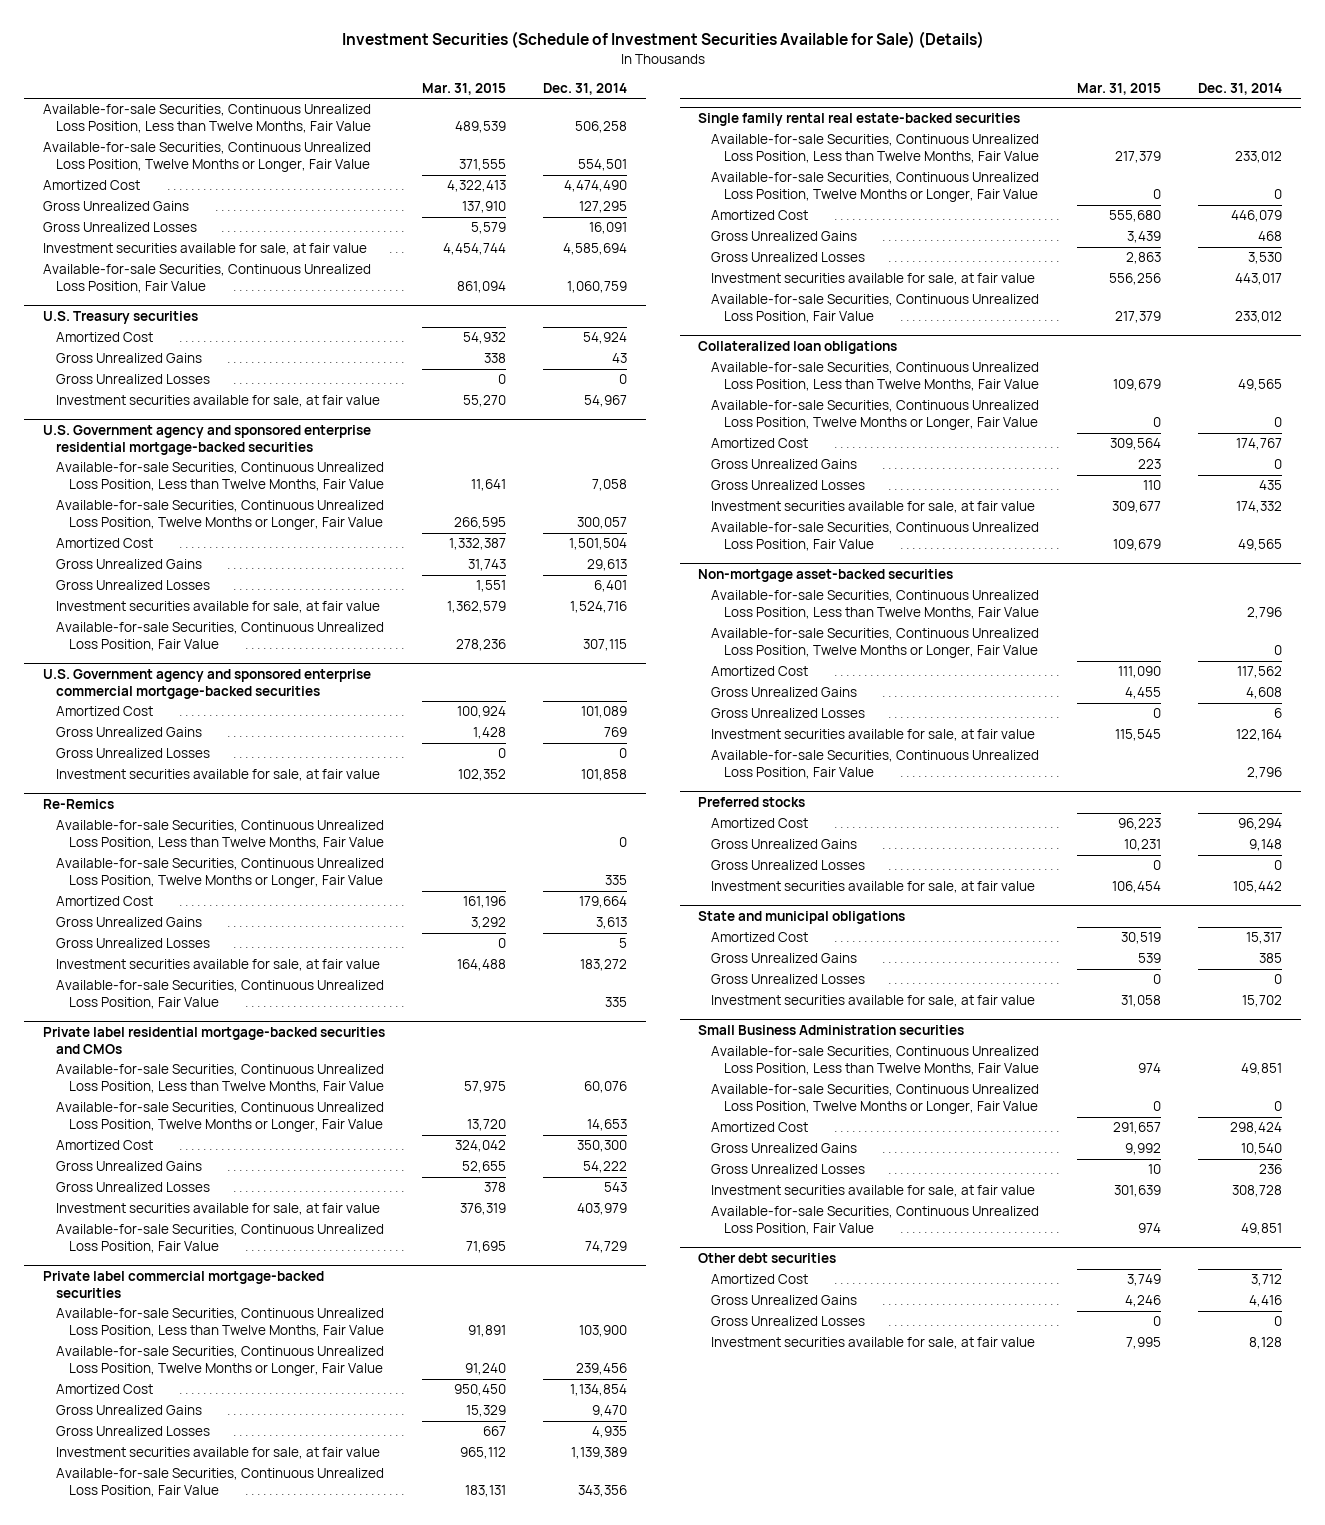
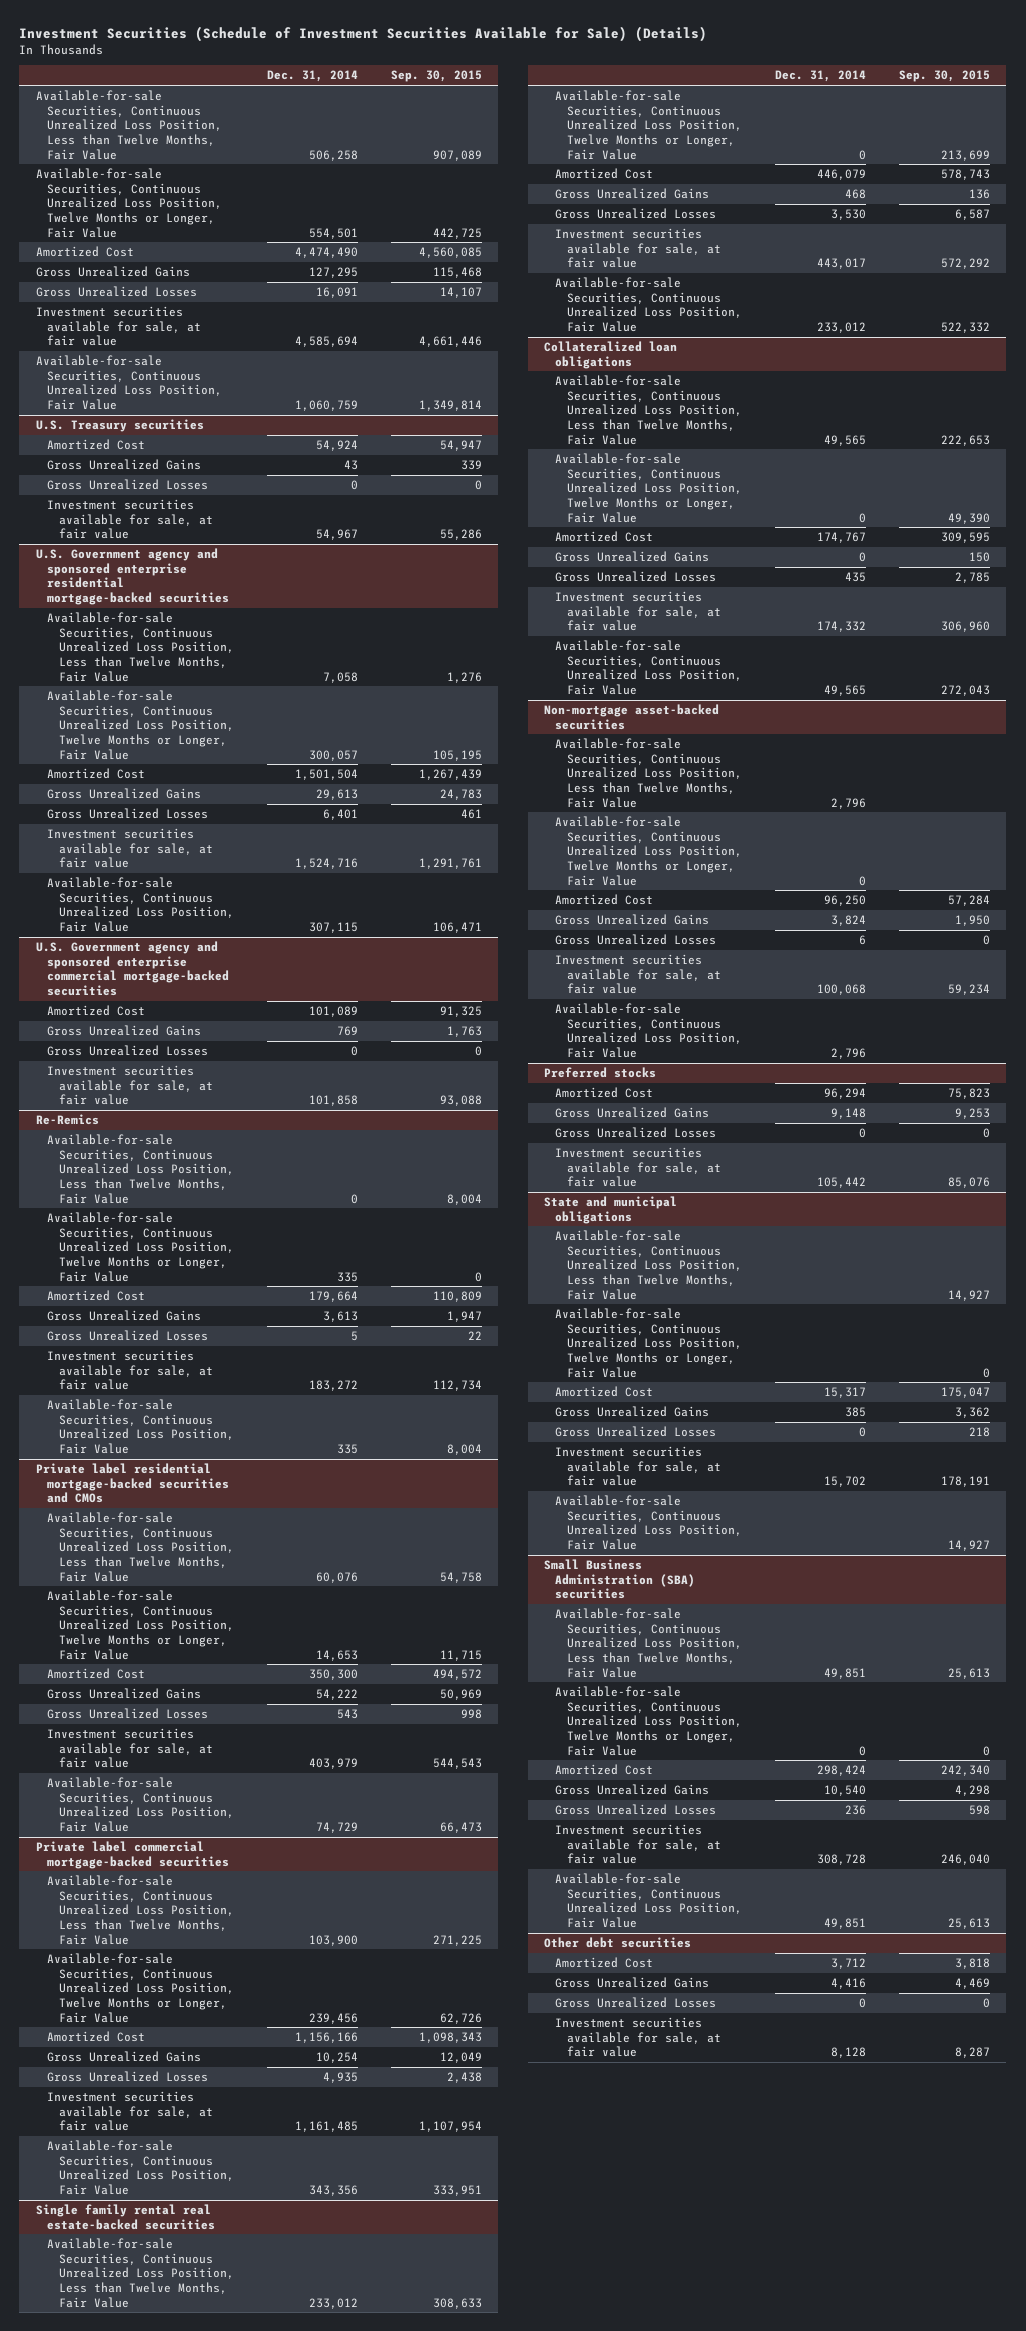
- | Mar. 31, 2015 | Dec. 31, 2014
+ | Dec. 31, 2014 | Sep. 30, 2015
@ Private label commercial mortgage-backed securities
- Amortized Cost | 950,450 | 1,134,854
- Gross Unrealized Gains | 15,329 | 9,470
+ Amortized Cost | 1,156,166 | 1,098,343
+ Gross Unrealized Gains | 10,254 | 12,049
- Investment securities available for sale, at fair value | 965,112 | 1,139,389
+ Investment securities available for sale, at fair value | 1,161,485 | 1,107,954
@ Non-mortgage asset-backed securities
- Amortized Cost | 111,090 | 117,562
- Gross Unrealized Gains | 4,455 | 4,608
+ Amortized Cost | 96,250 | 57,284
+ Gross Unrealized Gains | 3,824 | 1,950
- Investment securities available for sale, at fair value | 115,545 | 122,164
+ Investment securities available for sale, at fair value | 100,068 | 59,234
@ State and municipal obligations
+ Available-for-sale Securities, Continuous Unrealized Loss Position, Less than Twelve Months, Fair Value | | 14,927
+ Available-for-sale Securities, Continuous Unrealized Loss Position, Twelve Months or Longer, Fair Value | | 0
- Small Business Administration securities
@ State and municipal obligations
+ Available-for-sale Securities, Continuous Unrealized Loss Position, Fair Value | | 14,927
+ Small Business Administration (SBA) securities

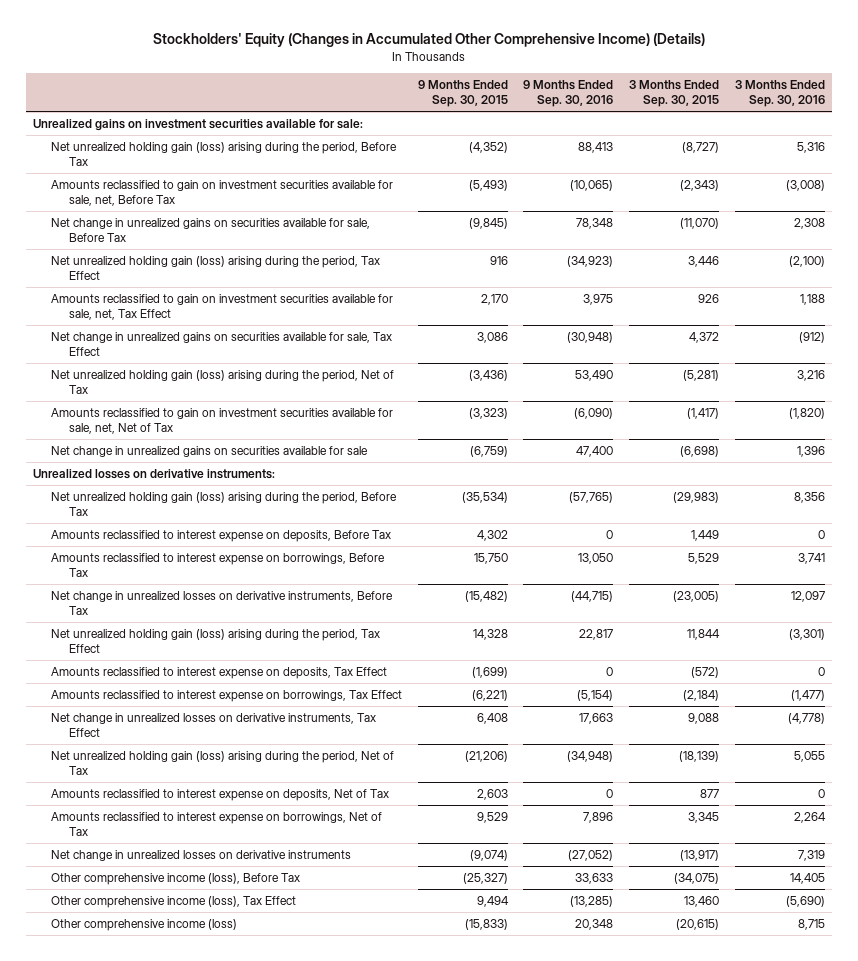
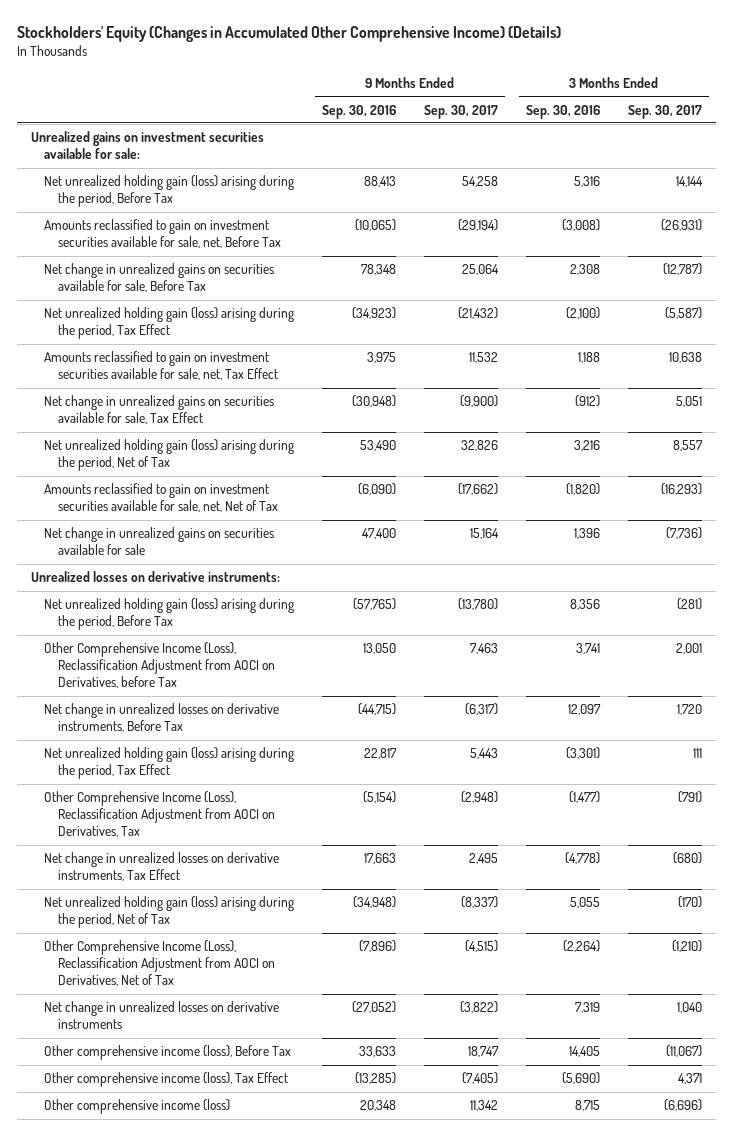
- | 9 Months Ended Sep. 30, 2015 | 9 Months Ended Sep. 30, 2016 | 3 Months Ended Sep. 30, 2015 | 3 Months Ended Sep. 30, 2016
+ | 9 Months Ended Sep. 30, 2016 | 9 Months Ended Sep. 30, 2017 | 3 Months Ended Sep. 30, 2016 | 3 Months Ended Sep. 30, 2017
- Amounts reclassified to interest expense on deposits, Before Tax | 4,302 | 0 | 1,449 | 0
- Amounts reclassified to interest expense on borrowings, Before Tax | 15,750 | 13,050 | 5,529 | 3,741
+ Other Comprehensive Income (Loss), Reclassification Adjustment from AOCI on Derivatives, before Tax | 13,050 | 7,463 | 3,741 | 2,001
- Amounts reclassified to interest expense on deposits, Tax Effect | (1,699) | 0 | (572) | 0
- Amounts reclassified to interest expense on borrowings, Tax Effect | (6,221) | (5,154) | (2,184) | (1,477)
+ Other Comprehensive Income (Loss), Reclassification Adjustment from AOCI on Derivatives, Tax | (5,154) | (2,948) | (1,477) | (791)
- Amounts reclassified to interest expense on deposits, Net of Tax | 2,603 | 0 | 877 | 0
- Amounts reclassified to interest expense on borrowings, Net of Tax | 9,529 | 7,896 | 3,345 | 2,264
+ Other Comprehensive Income (Loss), Reclassification Adjustment from AOCI on Derivatives, Net of Tax | (7,896) | (4,515) | (2,264) | (1,210)

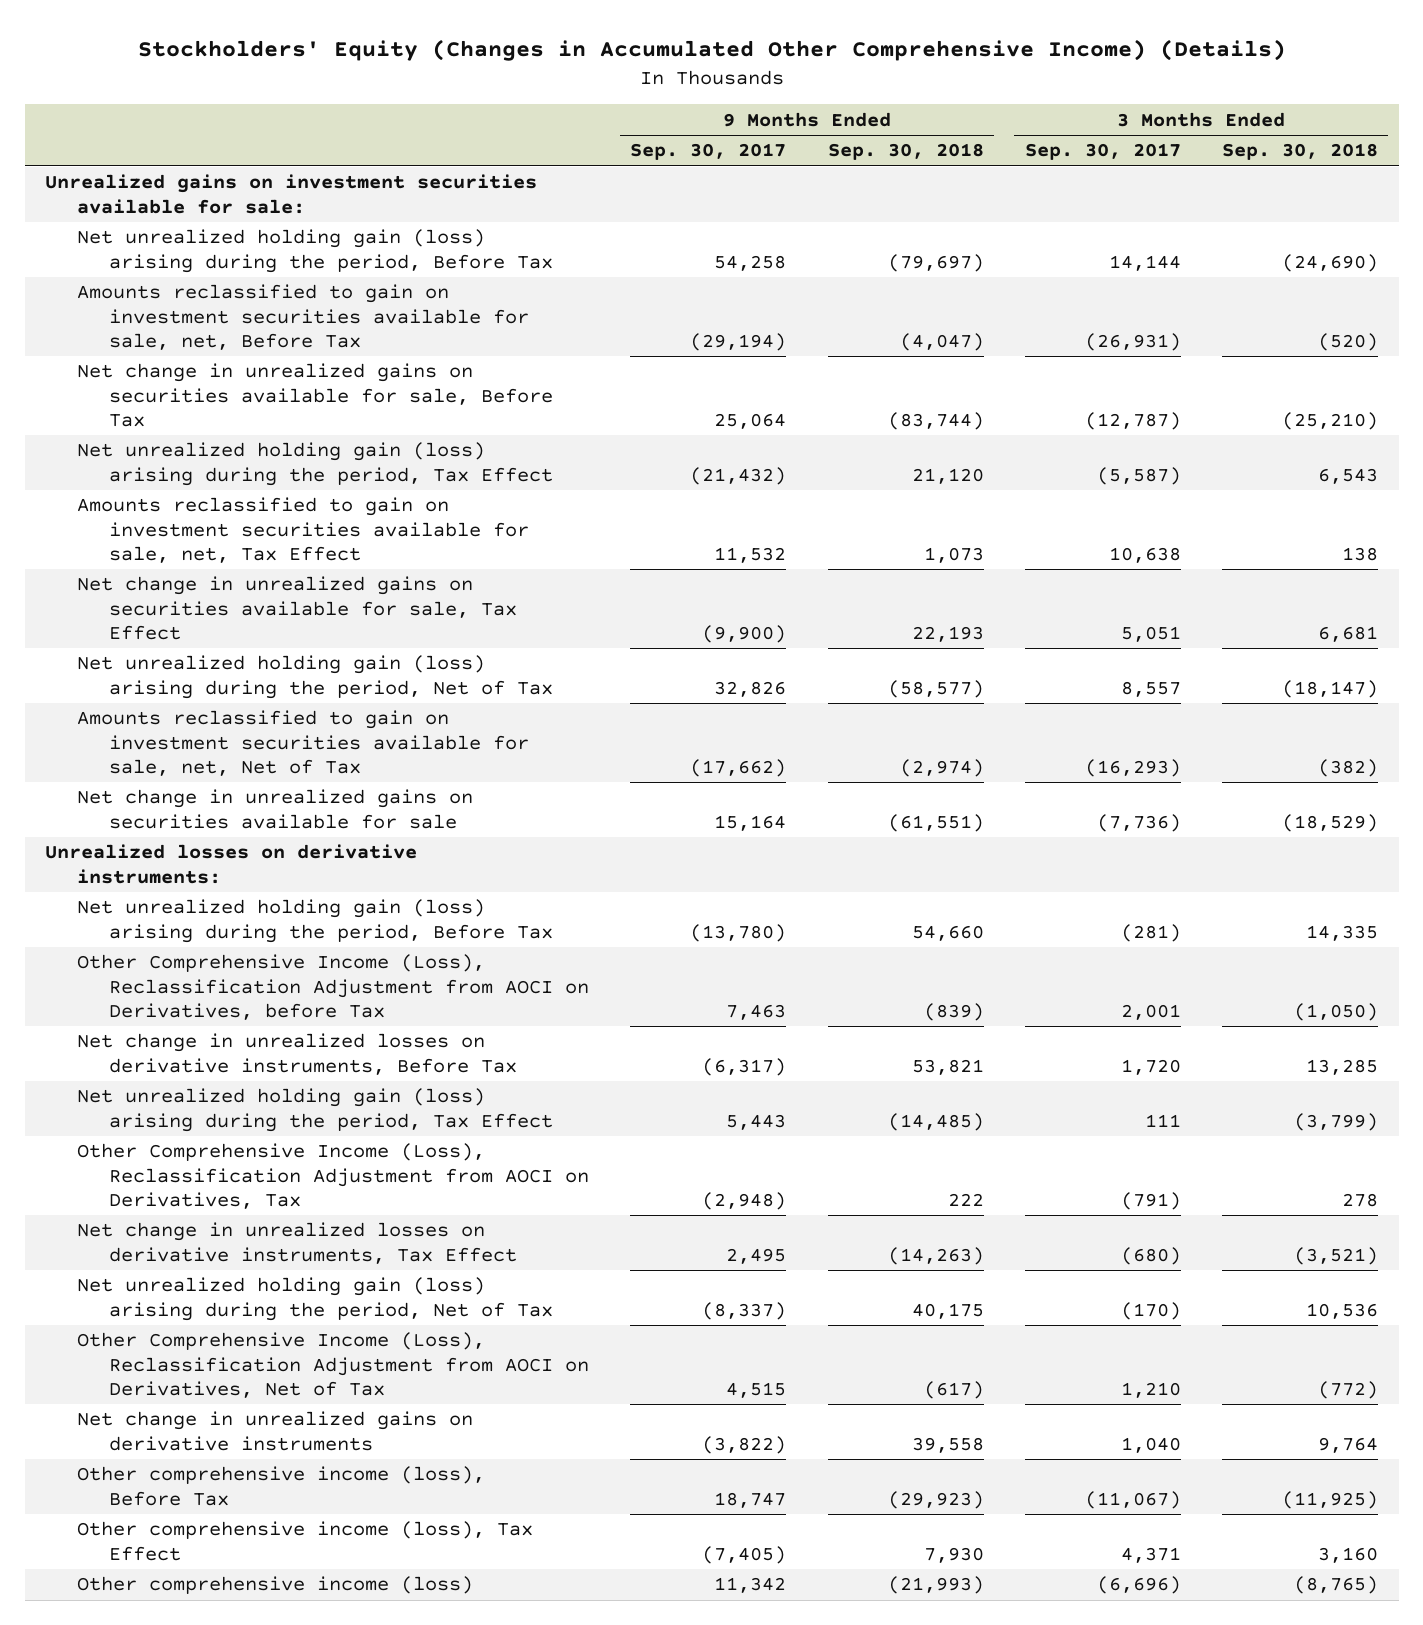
- | 9 Months Ended Sep. 30, 2016 | 9 Months Ended Sep. 30, 2017 | 3 Months Ended Sep. 30, 2016 | 3 Months Ended Sep. 30, 2017
+ | 9 Months Ended Sep. 30, 2017 | 9 Months Ended Sep. 30, 2018 | 3 Months Ended Sep. 30, 2017 | 3 Months Ended Sep. 30, 2018
- Other Comprehensive Income (Loss), Reclassification Adjustment from AOCI on Derivatives, Net of Tax | (7,896) | (4,515) | (2,264) | (1,210)
- Net change in unrealized losses on derivative instruments | (27,052) | (3,822) | 7,319 | 1,040
+ Other Comprehensive Income (Loss), Reclassification Adjustment from AOCI on Derivatives, Net of Tax | 4,515 | (617) | 1,210 | (772)
+ Net change in unrealized gains on derivative instruments | (3,822) | 39,558 | 1,040 | 9,764

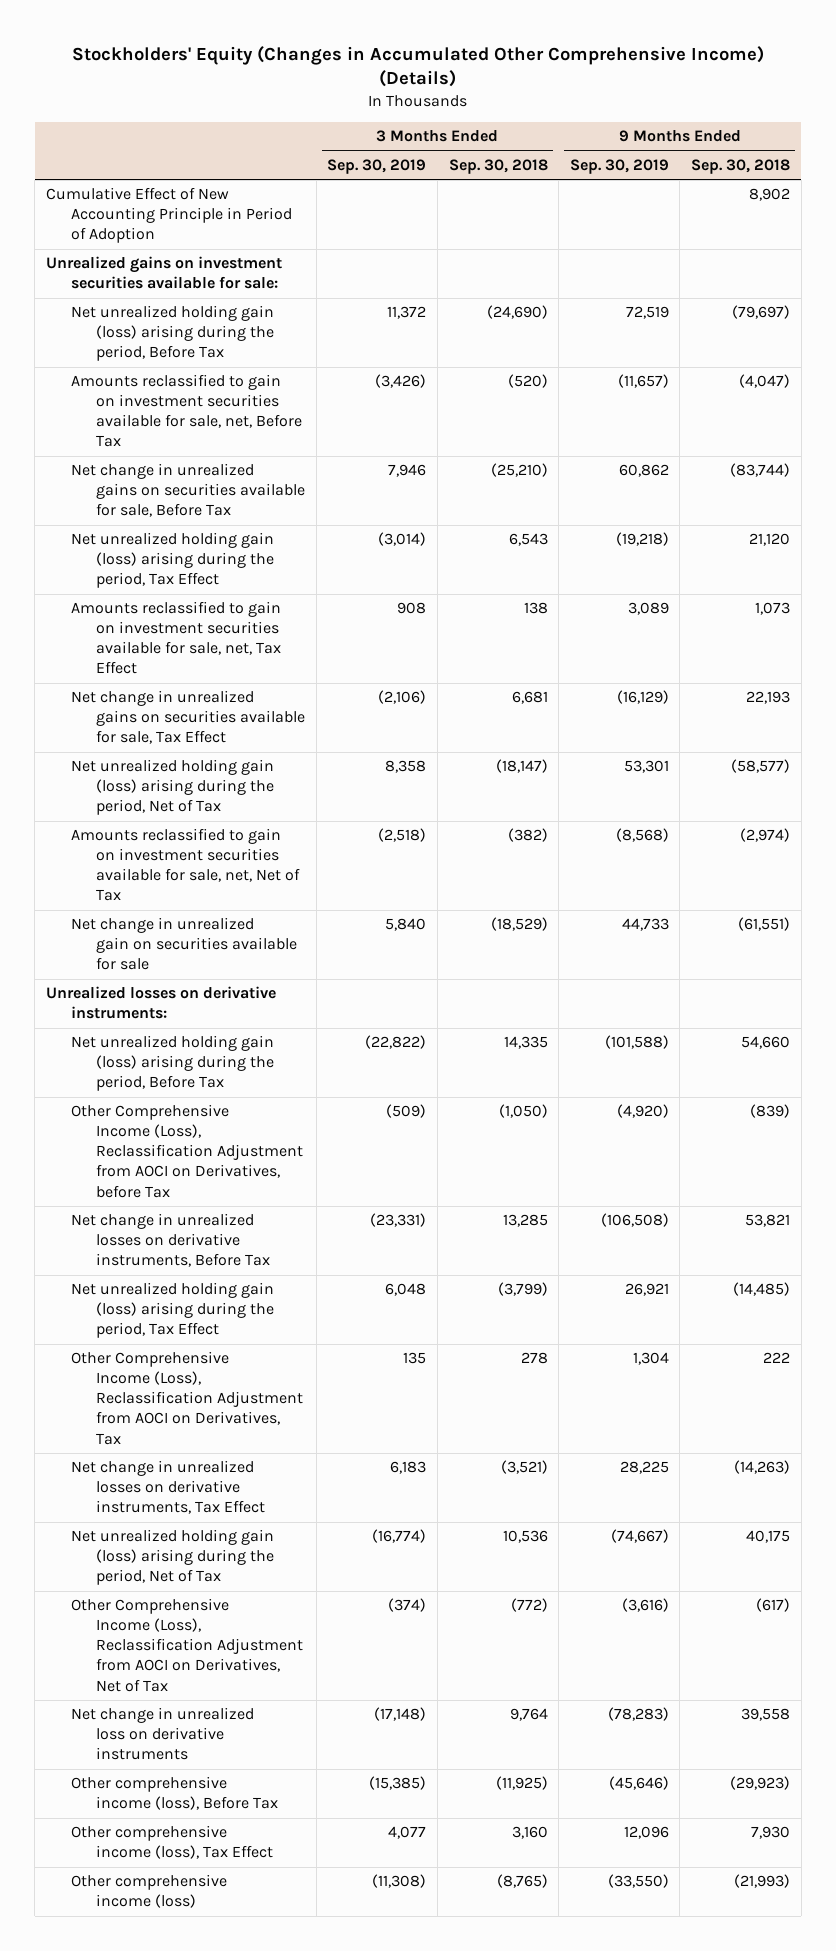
- | 9 Months Ended Sep. 30, 2017 | 9 Months Ended Sep. 30, 2018 | 3 Months Ended Sep. 30, 2017 | 3 Months Ended Sep. 30, 2018
+ | 3 Months Ended Sep. 30, 2019 | 3 Months Ended Sep. 30, 2018 | 9 Months Ended Sep. 30, 2019 | 9 Months Ended Sep. 30, 2018
+ Cumulative Effect of New Accounting Principle in Period of Adoption | | | | 8,902
- Net change in unrealized gains on securities available for sale | 15,164 | (61,551) | (7,736) | (18,529)
+ Net change in unrealized gain on securities available for sale | 5,840 | (18,529) | 44,733 | (61,551)
- Net change in unrealized gains on derivative instruments | (3,822) | 39,558 | 1,040 | 9,764
+ Net change in unrealized loss on derivative instruments | (17,148) | 9,764 | (78,283) | 39,558

